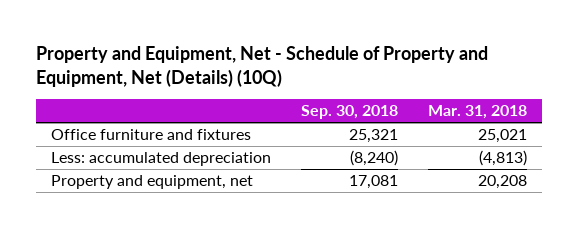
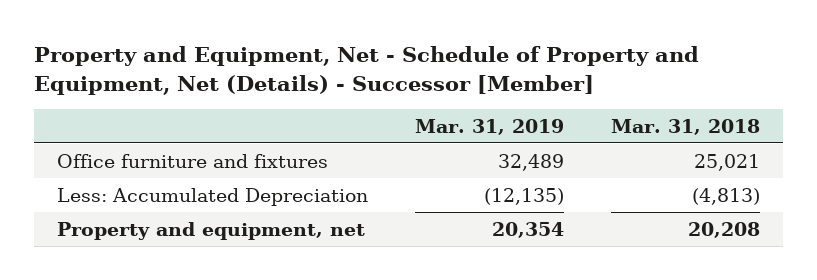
- Property and Equipment, Net - Schedule of Property and Equipment, Net (Details) (10Q)
+ Property and Equipment, Net - Schedule of Property and Equipment, Net (Details) - Successor [Member]
- | Sep. 30, 2018 | Mar. 31, 2018
+ | Mar. 31, 2019 | Mar. 31, 2018
- Less: accumulated depreciation | (8,240) | (4,813)
+ Less: Accumulated Depreciation | (12,135) | (4,813)

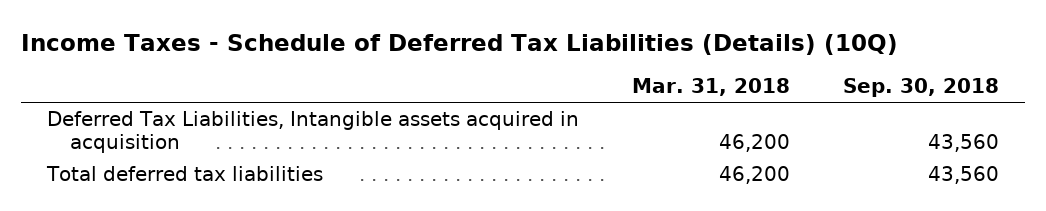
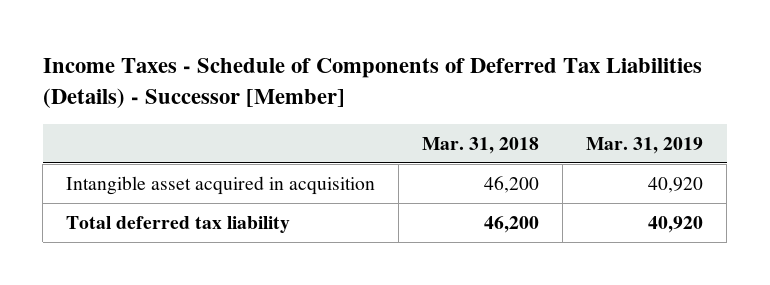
- Income Taxes - Schedule of Deferred Tax Liabilities (Details) (10Q)
+ Income Taxes - Schedule of Components of Deferred Tax Liabilities (Details) - Successor [Member]
- | Mar. 31, 2018 | Sep. 30, 2018
+ | Mar. 31, 2018 | Mar. 31, 2019
- Deferred Tax Liabilities, Intangible assets acquired in acquisition | 46,200 | 43,560
- Total deferred tax liabilities | 46,200 | 43,560
+ Intangible asset acquired in acquisition | 46,200 | 40,920
+ Total deferred tax liability | 46,200 | 40,920

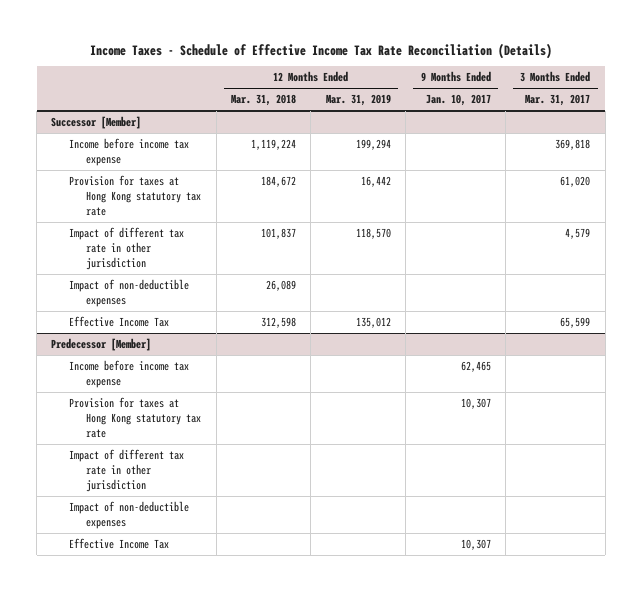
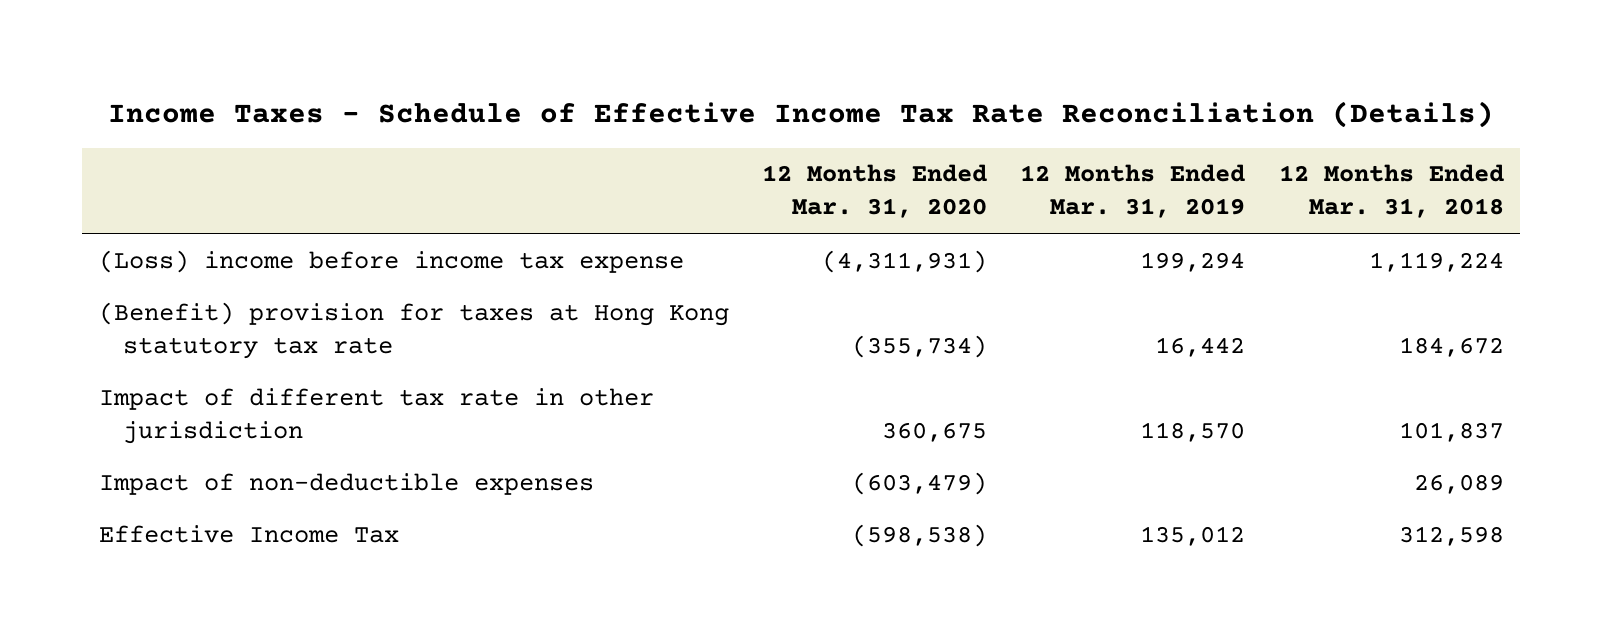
- | 12 Months Ended Mar. 31, 2018 | 12 Months Ended Mar. 31, 2019 | 9 Months Ended Jan. 10, 2017 | 3 Months Ended Mar. 31, 2017
+ | 12 Months Ended Mar. 31, 2020 | 12 Months Ended Mar. 31, 2019 | 12 Months Ended Mar. 31, 2018
- Successor [Member]
- Income before income tax expense | 1,119,224 | 199,294 | | 369,818
- Provision for taxes at Hong Kong statutory tax rate | 184,672 | 16,442 | | 61,020
+ (Loss) income before income tax expense | (4,311,931) | 199,294 | 1,119,224
+ (Benefit) provision for taxes at Hong Kong statutory tax rate | (355,734) | 16,442 | 184,672
- Predecessor [Member]
- Income before income tax expense | | | 62,465 |
- Provision for taxes at Hong Kong statutory tax rate | | | 10,307 |
- Impact of different tax rate in other jurisdiction
- Impact of non-deductible expenses
- Effective Income Tax | | | 10,307 |

